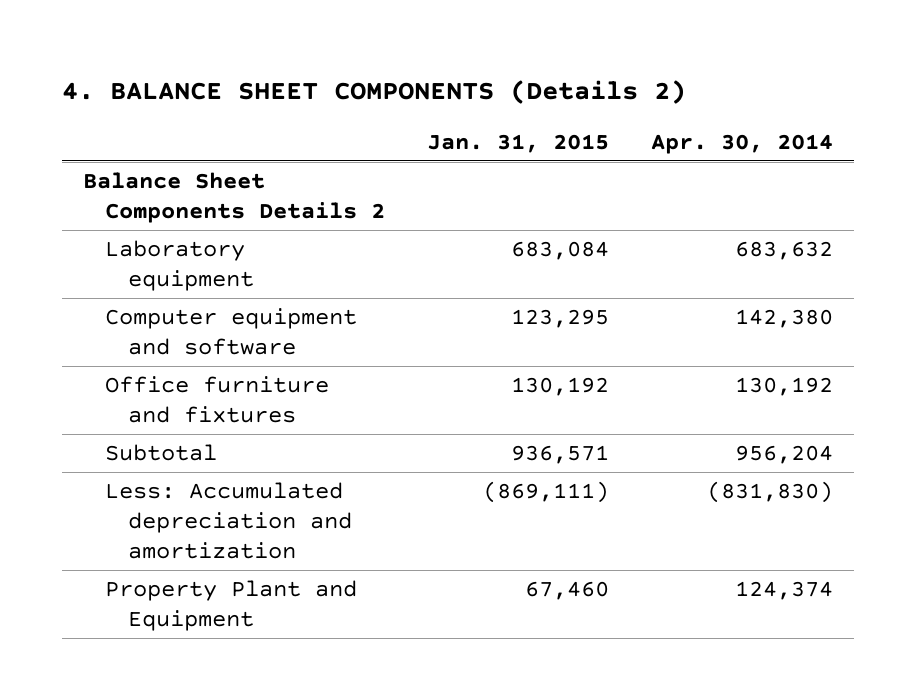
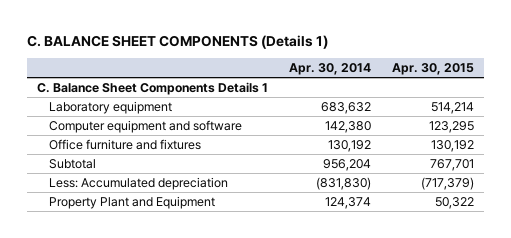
- 4. BALANCE SHEET COMPONENTS (Details 2)
+ C. BALANCE SHEET COMPONENTS (Details 1)
- | Jan. 31, 2015 | Apr. 30, 2014
+ | Apr. 30, 2014 | Apr. 30, 2015
- Balance Sheet Components Details 2
+ C. Balance Sheet Components Details 1
- Less: Accumulated depreciation and amortization | (869,111) | (831,830)
+ Less: Accumulated depreciation | (831,830) | (717,379)

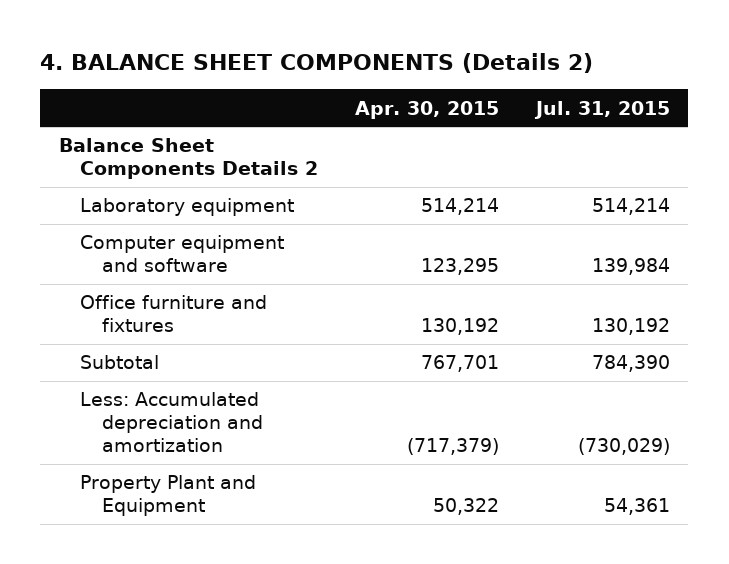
- C. BALANCE SHEET COMPONENTS (Details 1)
+ 4. BALANCE SHEET COMPONENTS (Details 2)
- | Apr. 30, 2014 | Apr. 30, 2015
+ | Apr. 30, 2015 | Jul. 31, 2015
- C. Balance Sheet Components Details 1
+ Balance Sheet Components Details 2
- Less: Accumulated depreciation | (831,830) | (717,379)
+ Less: Accumulated depreciation and amortization | (717,379) | (730,029)

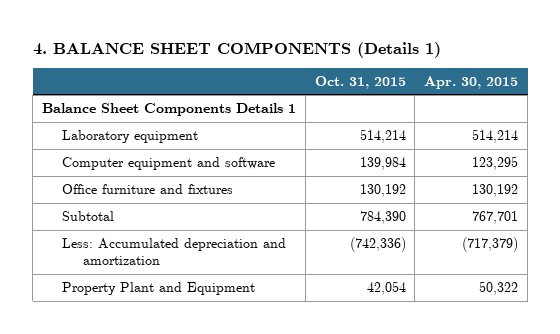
- 4. BALANCE SHEET COMPONENTS (Details 2)
+ 4. BALANCE SHEET COMPONENTS (Details 1)
- | Apr. 30, 2015 | Jul. 31, 2015
+ | Oct. 31, 2015 | Apr. 30, 2015
- Balance Sheet Components Details 2
+ Balance Sheet Components Details 1

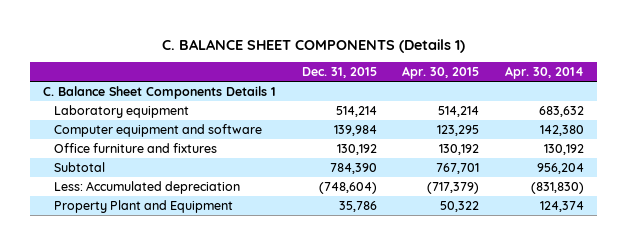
- 4. BALANCE SHEET COMPONENTS (Details 1)
+ C. BALANCE SHEET COMPONENTS (Details 1)
- | Oct. 31, 2015 | Apr. 30, 2015
+ | Dec. 31, 2015 | Apr. 30, 2015 | Apr. 30, 2014
- Balance Sheet Components Details 1
+ C. Balance Sheet Components Details 1
- Less: Accumulated depreciation and amortization | (742,336) | (717,379)
+ Less: Accumulated depreciation | (748,604) | (717,379) | (831,830)

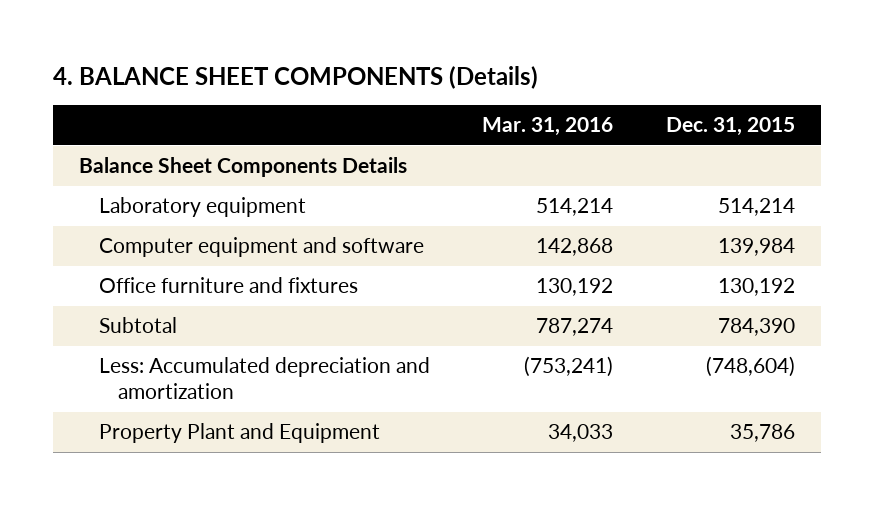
- C. BALANCE SHEET COMPONENTS (Details 1)
+ 4. BALANCE SHEET COMPONENTS (Details)
- | Dec. 31, 2015 | Apr. 30, 2015 | Apr. 30, 2014
+ | Mar. 31, 2016 | Dec. 31, 2015
- C. Balance Sheet Components Details 1
+ Balance Sheet Components Details
- Less: Accumulated depreciation | (748,604) | (717,379) | (831,830)
+ Less: Accumulated depreciation and amortization | (753,241) | (748,604)

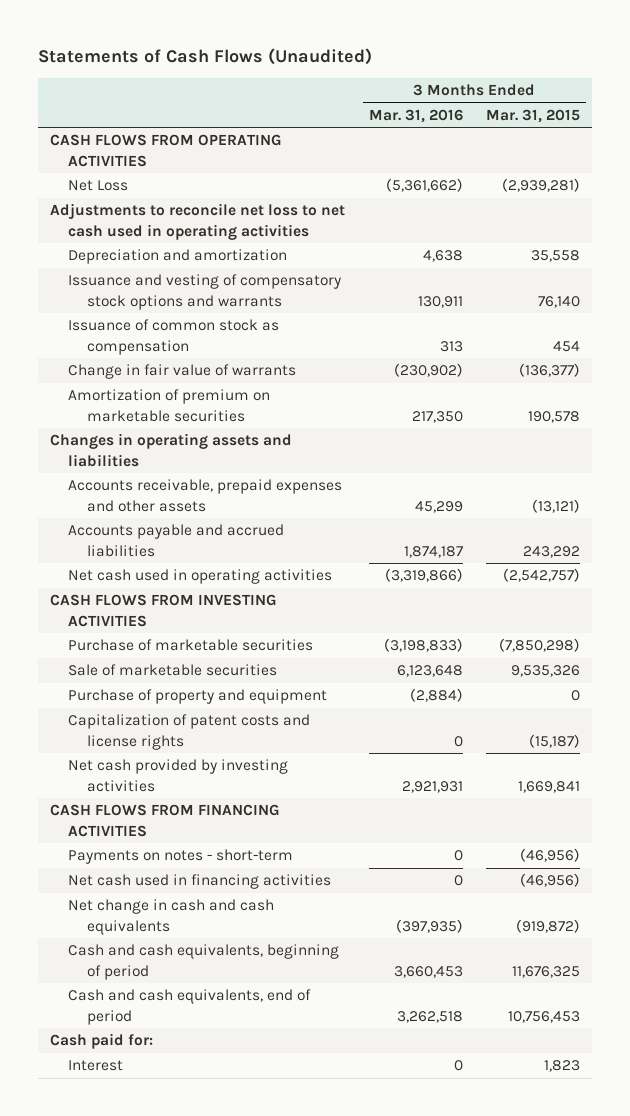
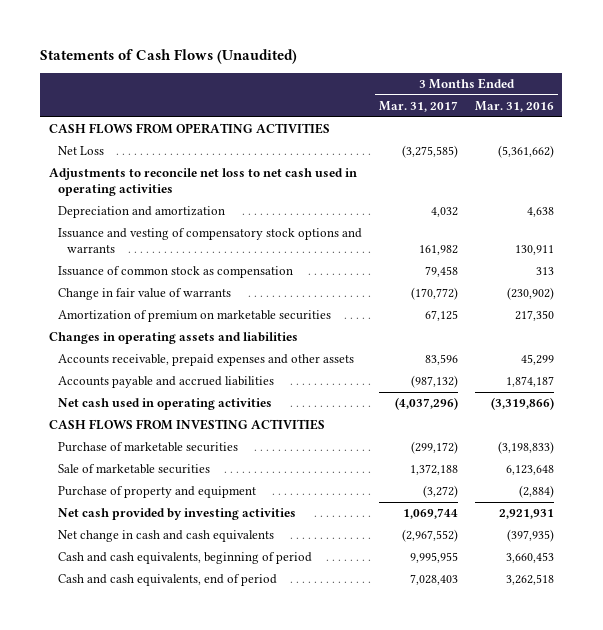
- | 3 Months Ended Mar. 31, 2016 | 3 Months Ended Mar. 31, 2015
+ | 3 Months Ended Mar. 31, 2017 | 3 Months Ended Mar. 31, 2016
- Capitalization of patent costs and license rights | 0 | (15,187)
- CASH FLOWS FROM FINANCING ACTIVITIES
- Payments on notes - short-term | 0 | (46,956)
- Net cash used in financing activities | 0 | (46,956)
- Cash paid for:
- Interest | 0 | 1,823

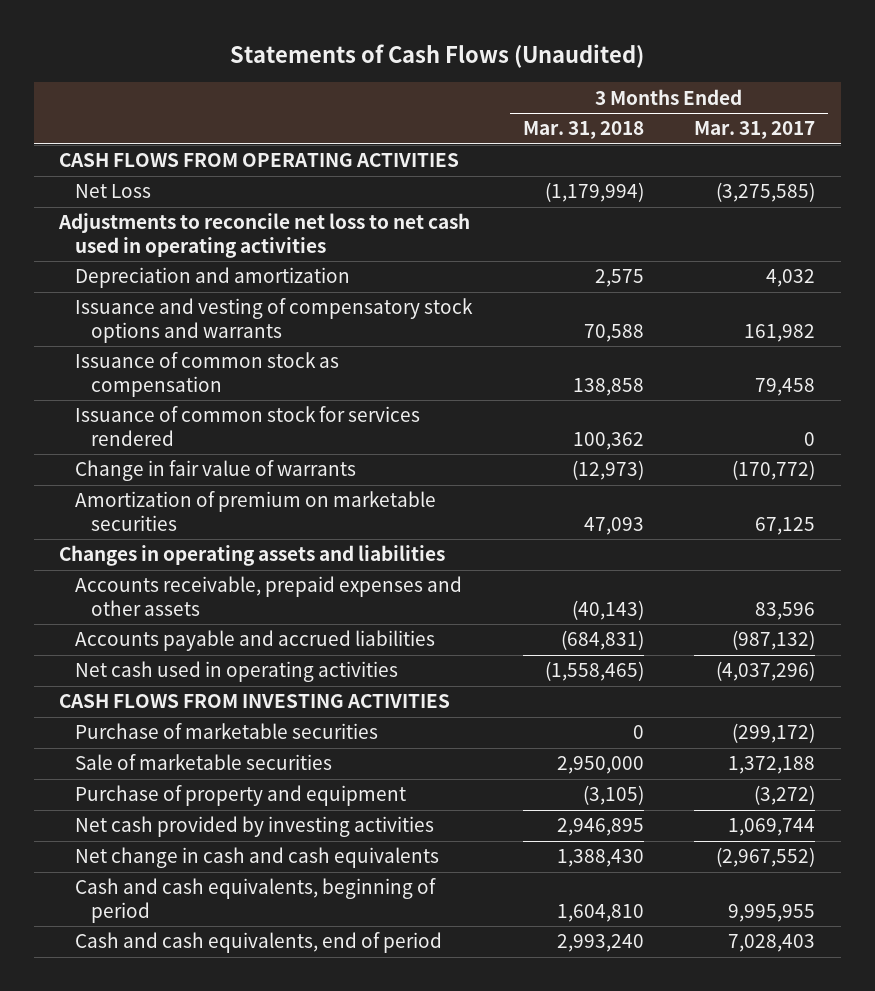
- | 3 Months Ended Mar. 31, 2017 | 3 Months Ended Mar. 31, 2016
+ | 3 Months Ended Mar. 31, 2018 | 3 Months Ended Mar. 31, 2017
+ Issuance of common stock for services rendered | 100,362 | 0

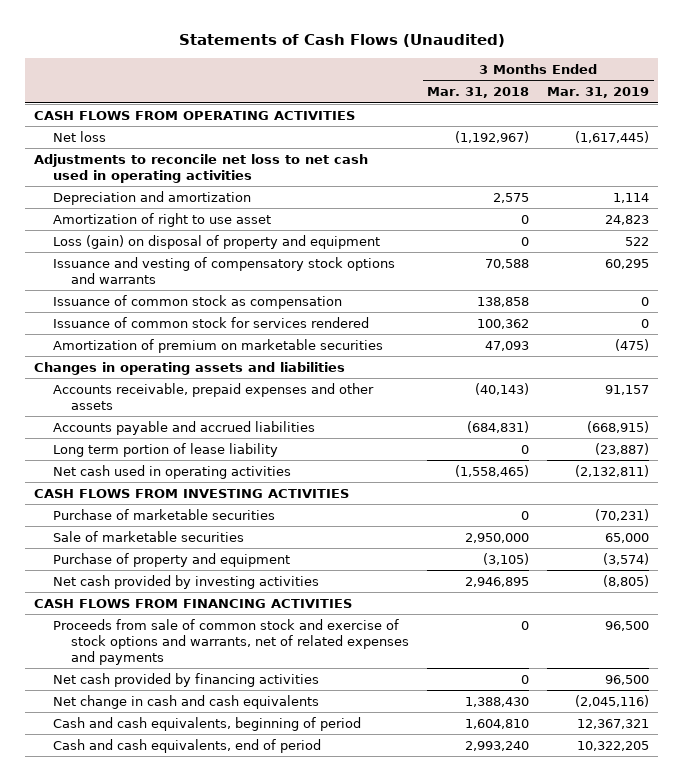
- | 3 Months Ended Mar. 31, 2018 | 3 Months Ended Mar. 31, 2017
+ | 3 Months Ended Mar. 31, 2018 | 3 Months Ended Mar. 31, 2019
- Net Loss | (1,179,994) | (3,275,585)
+ Net loss | (1,192,967) | (1,617,445)
+ Amortization of right to use asset | 0 | 24,823
+ Loss (gain) on disposal of property and equipment | 0 | 522
- Change in fair value of warrants | (12,973) | (170,772)
+ Long term portion of lease liability | 0 | (23,887)
+ CASH FLOWS FROM FINANCING ACTIVITIES
+ Proceeds from sale of common stock and exercise of stock options and warrants, net of related expenses and payments | 0 | 96,500
+ Net cash provided by financing activities | 0 | 96,500

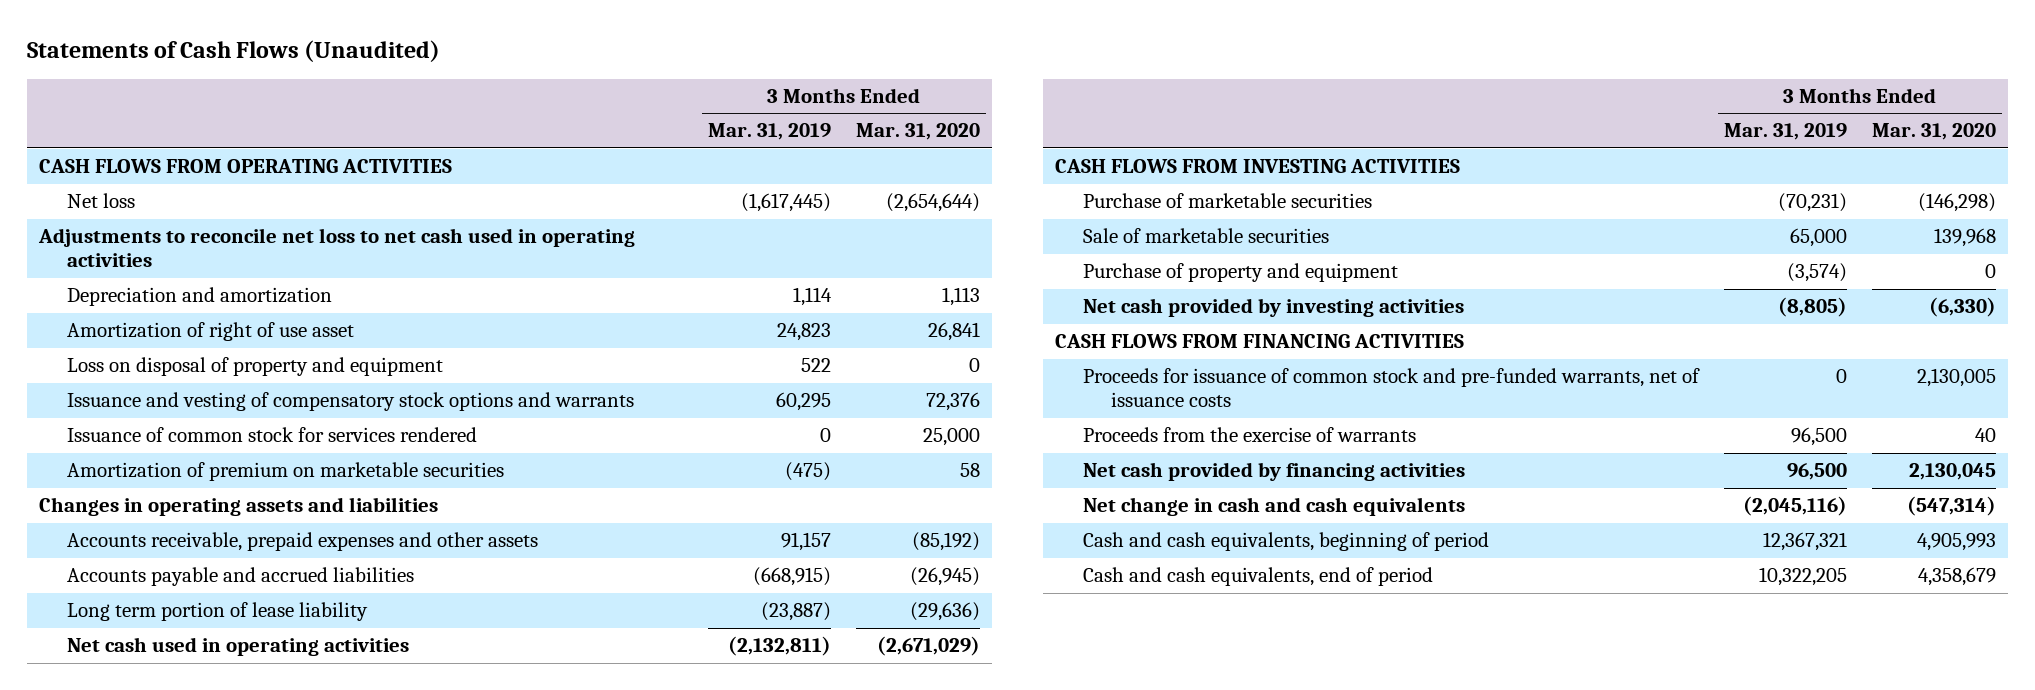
- | 3 Months Ended Mar. 31, 2018 | 3 Months Ended Mar. 31, 2019
+ | 3 Months Ended Mar. 31, 2019 | 3 Months Ended Mar. 31, 2020
- Amortization of right to use asset | 0 | 24,823
- Loss (gain) on disposal of property and equipment | 0 | 522
+ Amortization of right of use asset | 24,823 | 26,841
+ Loss on disposal of property and equipment | 522 | 0
- Issuance of common stock as compensation | 138,858 | 0
- Proceeds from sale of common stock and exercise of stock options and warrants, net of related expenses and payments | 0 | 96,500
+ Proceeds for issuance of common stock and pre-funded warrants, net of issuance costs | 0 | 2,130,005
+ Proceeds from the exercise of warrants | 96,500 | 40

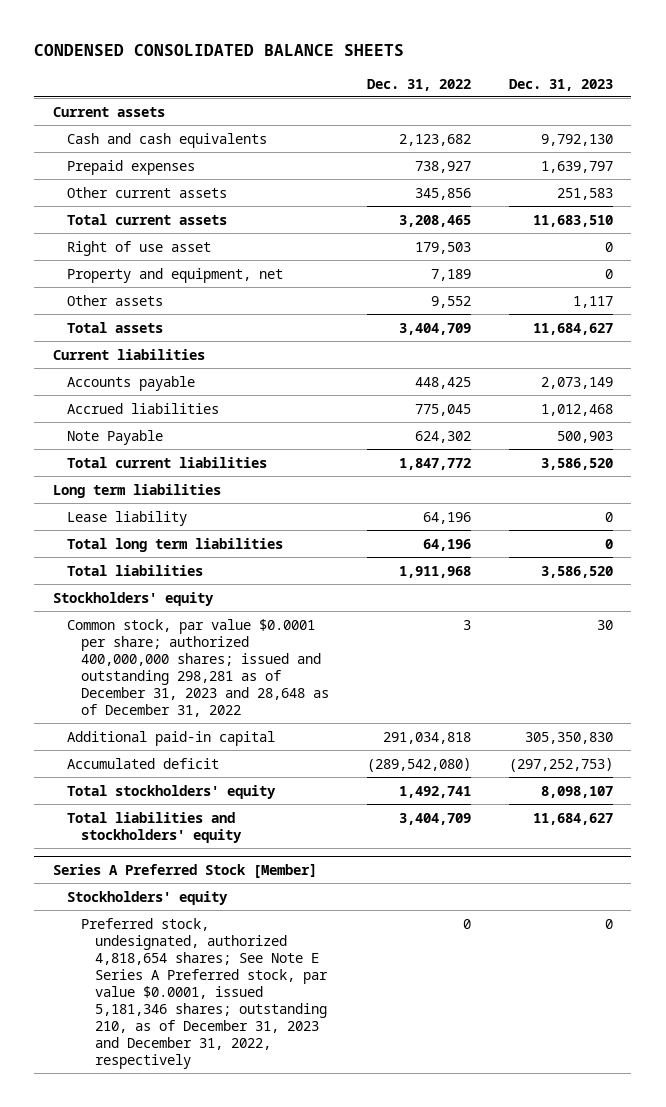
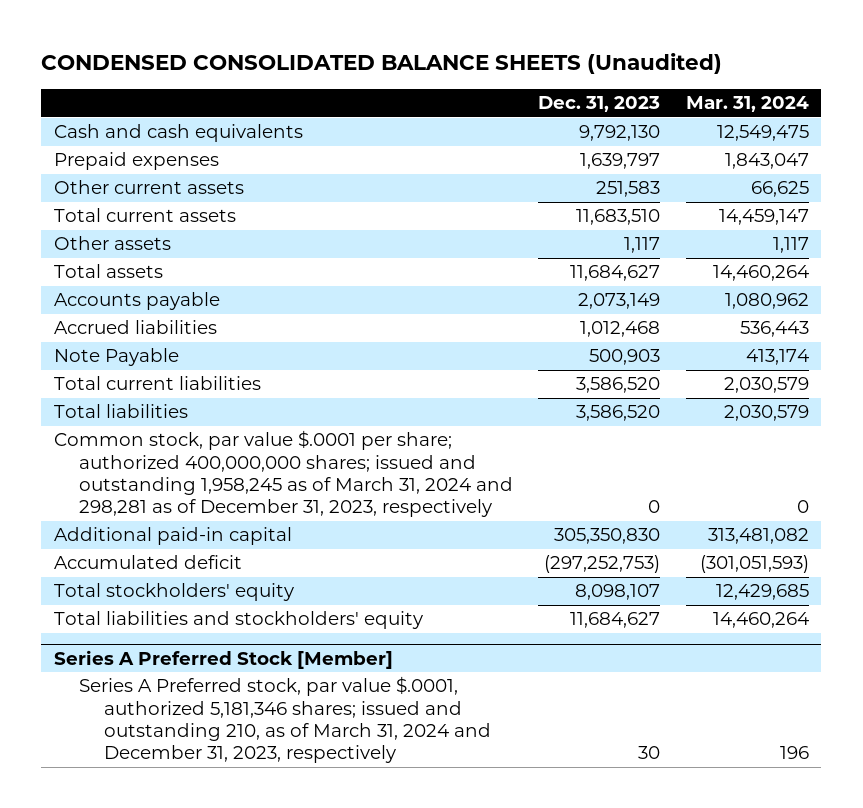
- CONDENSED CONSOLIDATED BALANCE SHEETS
+ CONDENSED CONSOLIDATED BALANCE SHEETS (Unaudited)
- | Dec. 31, 2022 | Dec. 31, 2023
+ | Dec. 31, 2023 | Mar. 31, 2024
- Current assets
- Right of use asset | 179,503 | 0
- Property and equipment, net | 7,189 | 0
- Current liabilities
- Long term liabilities
- Lease liability | 64,196 | 0
- Total long term liabilities | 64,196 | 0
- Stockholders' equity
- Common stock, par value $0.0001 per share; authorized 400,000,000 shares; issued and outstanding 298,281 as of December 31, 2023 and 28,648 as of December 31, 2022 | 3 | 30
+ Common stock, par value $.0001 per share; authorized 400,000,000 shares; issued and outstanding 1,958,245 as of March 31, 2024 and 298,281 as of December 31, 2023, respectively | 0 | 0
@ Series A Preferred Stock [Member]
- Stockholders' equity
- Preferred stock, undesignated, authorized 4,818,654 shares; See Note E Series A Preferred stock, par value $0.0001, issued 5,181,346 shares; outstanding 210, as of December 31, 2023 and December 31, 2022, respectively | 0 | 0
+ Series A Preferred stock, par value $.0001, authorized 5,181,346 shares; issued and outstanding 210, as of March 31, 2024 and December 31, 2023, respectively | 30 | 196

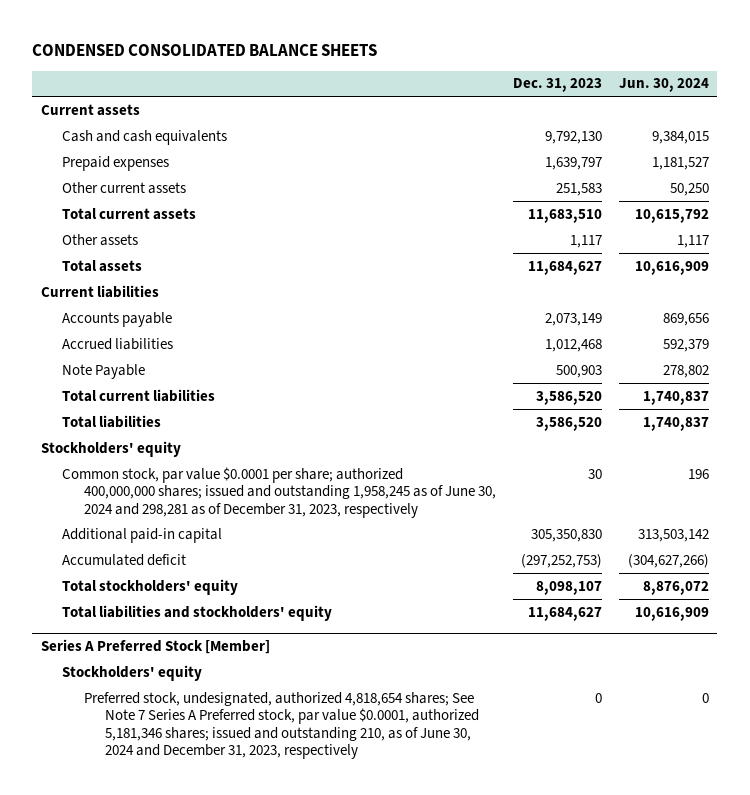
- CONDENSED CONSOLIDATED BALANCE SHEETS (Unaudited)
+ CONDENSED CONSOLIDATED BALANCE SHEETS
- | Dec. 31, 2023 | Mar. 31, 2024
+ | Dec. 31, 2023 | Jun. 30, 2024
+ Current assets
+ Current liabilities
- Common stock, par value $.0001 per share; authorized 400,000,000 shares; issued and outstanding 1,958,245 as of March 31, 2024 and 298,281 as of December 31, 2023, respectively | 0 | 0
+ Stockholders' equity
+ Common stock, par value $0.0001 per share; authorized 400,000,000 shares; issued and outstanding 1,958,245 as of June 30, 2024 and 298,281 as of December 31, 2023, respectively | 30 | 196
@ Series A Preferred Stock [Member]
- Series A Preferred stock, par value $.0001, authorized 5,181,346 shares; issued and outstanding 210, as of March 31, 2024 and December 31, 2023, respectively | 30 | 196
+ Stockholders' equity
+ Preferred stock, undesignated, authorized 4,818,654 shares; See Note 7 Series A Preferred stock, par value $0.0001, authorized 5,181,346 shares; issued and outstanding 210, as of June 30, 2024 and December 31, 2023, respectively | 0 | 0

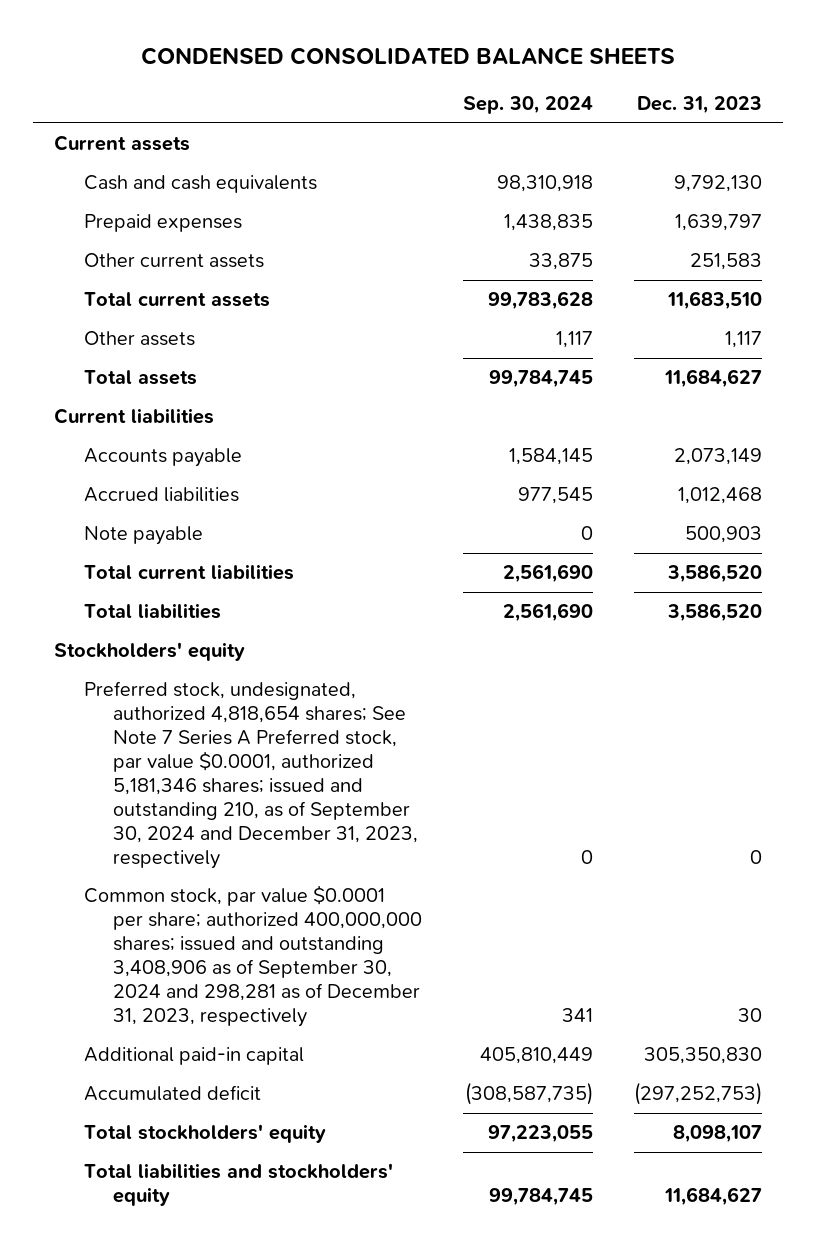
- | Dec. 31, 2023 | Jun. 30, 2024
+ | Sep. 30, 2024 | Dec. 31, 2023
- Note Payable | 500,903 | 278,802
+ Note payable | 0 | 500,903
- Common stock, par value $0.0001 per share; authorized 400,000,000 shares; issued and outstanding 1,958,245 as of June 30, 2024 and 298,281 as of December 31, 2023, respectively | 30 | 196
+ Preferred stock, undesignated, authorized 4,818,654 shares; See Note 7 Series A Preferred stock, par value $0.0001, authorized 5,181,346 shares; issued and outstanding 210, as of September 30, 2024 and December 31, 2023, respectively | 0 | 0
+ Common stock, par value $0.0001 per share; authorized 400,000,000 shares; issued and outstanding 3,408,906 as of September 30, 2024 and 298,281 as of December 31, 2023, respectively | 341 | 30
- Series A Preferred Stock [Member]
- Stockholders' equity
- Preferred stock, undesignated, authorized 4,818,654 shares; See Note 7 Series A Preferred stock, par value $0.0001, authorized 5,181,346 shares; issued and outstanding 210, as of June 30, 2024 and December 31, 2023, respectively | 0 | 0

